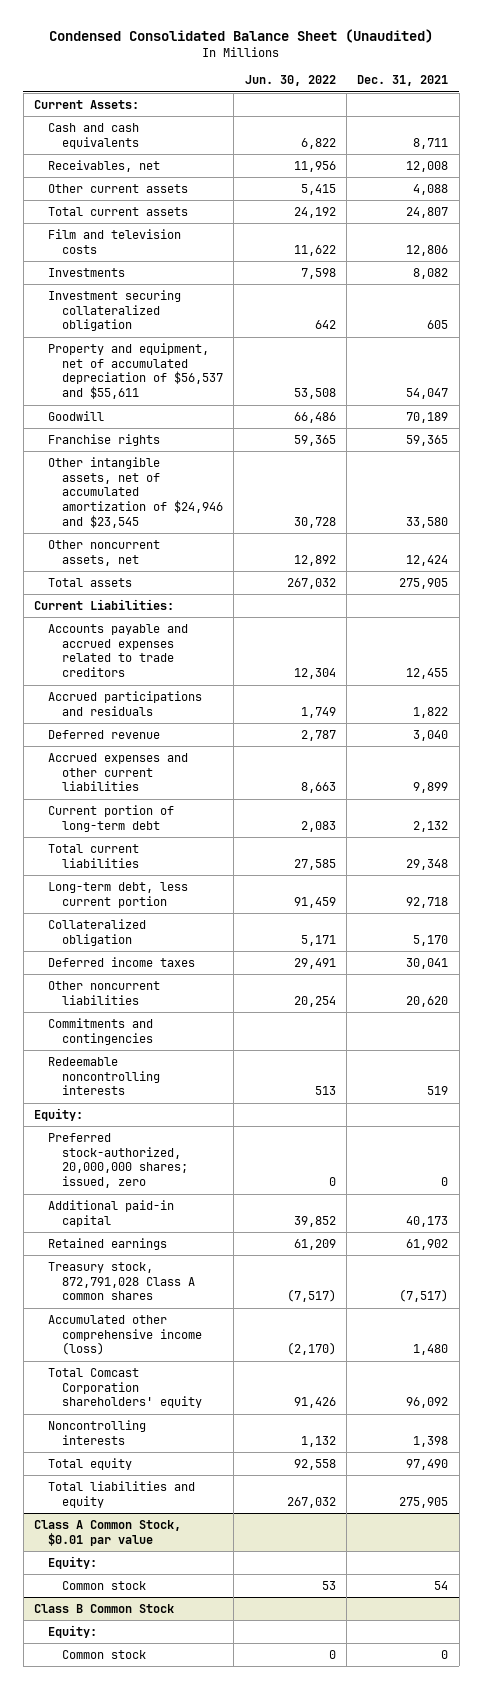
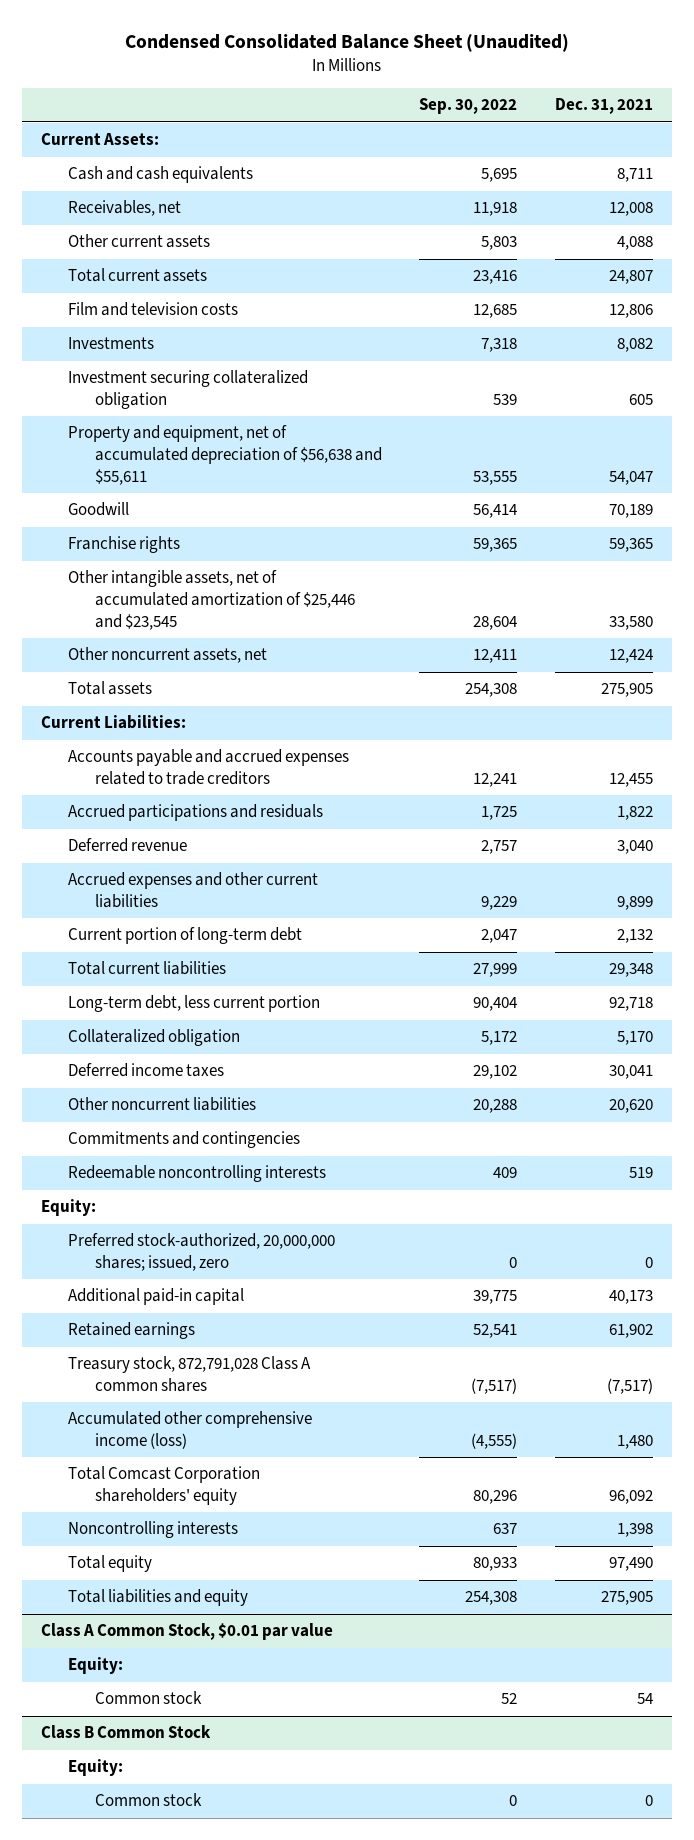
- | Jun. 30, 2022 | Dec. 31, 2021
+ | Sep. 30, 2022 | Dec. 31, 2021
- Property and equipment, net of accumulated depreciation of $56,537 and $55,611 | 53,508 | 54,047
+ Property and equipment, net of accumulated depreciation of $56,638 and $55,611 | 53,555 | 54,047
- Other intangible assets, net of accumulated amortization of $24,946 and $23,545 | 30,728 | 33,580
+ Other intangible assets, net of accumulated amortization of $25,446 and $23,545 | 28,604 | 33,580

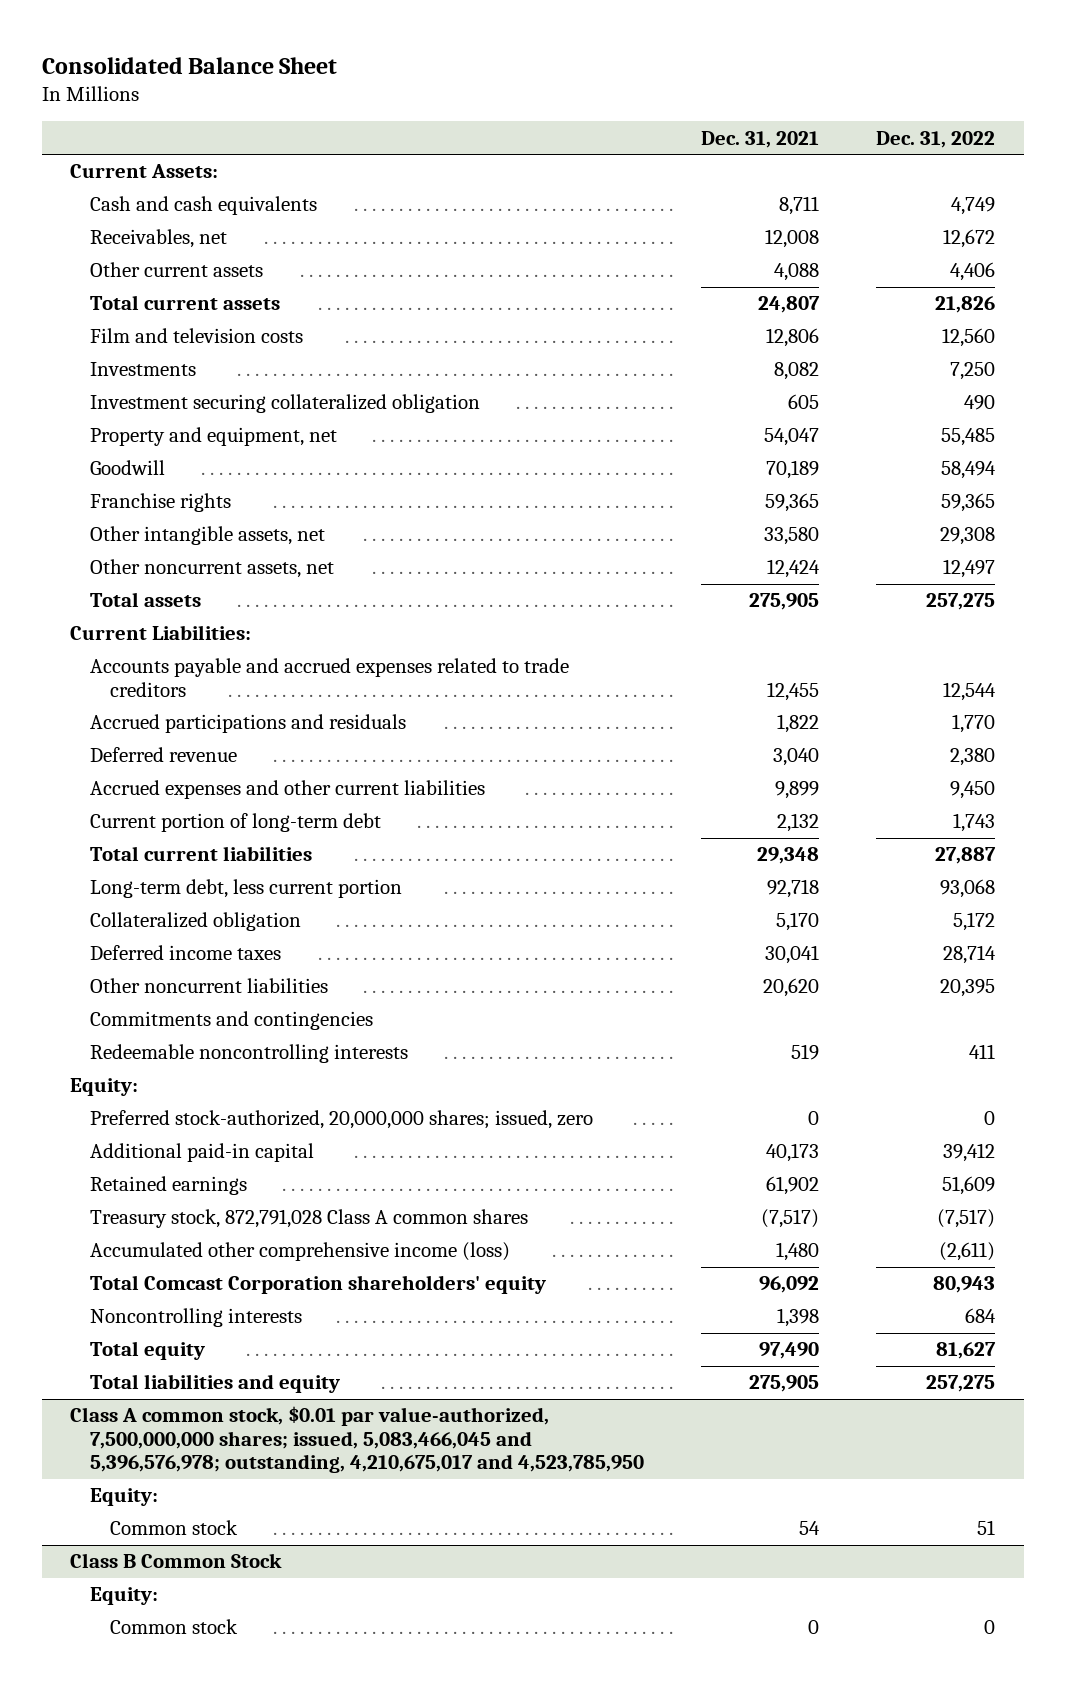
- Condensed Consolidated Balance Sheet (Unaudited)
+ Consolidated Balance Sheet
- | Sep. 30, 2022 | Dec. 31, 2021
+ | Dec. 31, 2021 | Dec. 31, 2022
- Property and equipment, net of accumulated depreciation of $56,638 and $55,611 | 53,555 | 54,047
+ Property and equipment, net | 54,047 | 55,485
- Other intangible assets, net of accumulated amortization of $25,446 and $23,545 | 28,604 | 33,580
+ Other intangible assets, net | 33,580 | 29,308
- Class A Common Stock, $0.01 par value
+ Class A common stock, $0.01 par value-authorized, 7,500,000,000 shares; issued, 5,083,466,045 and 5,396,576,978; outstanding, 4,210,675,017 and 4,523,785,950

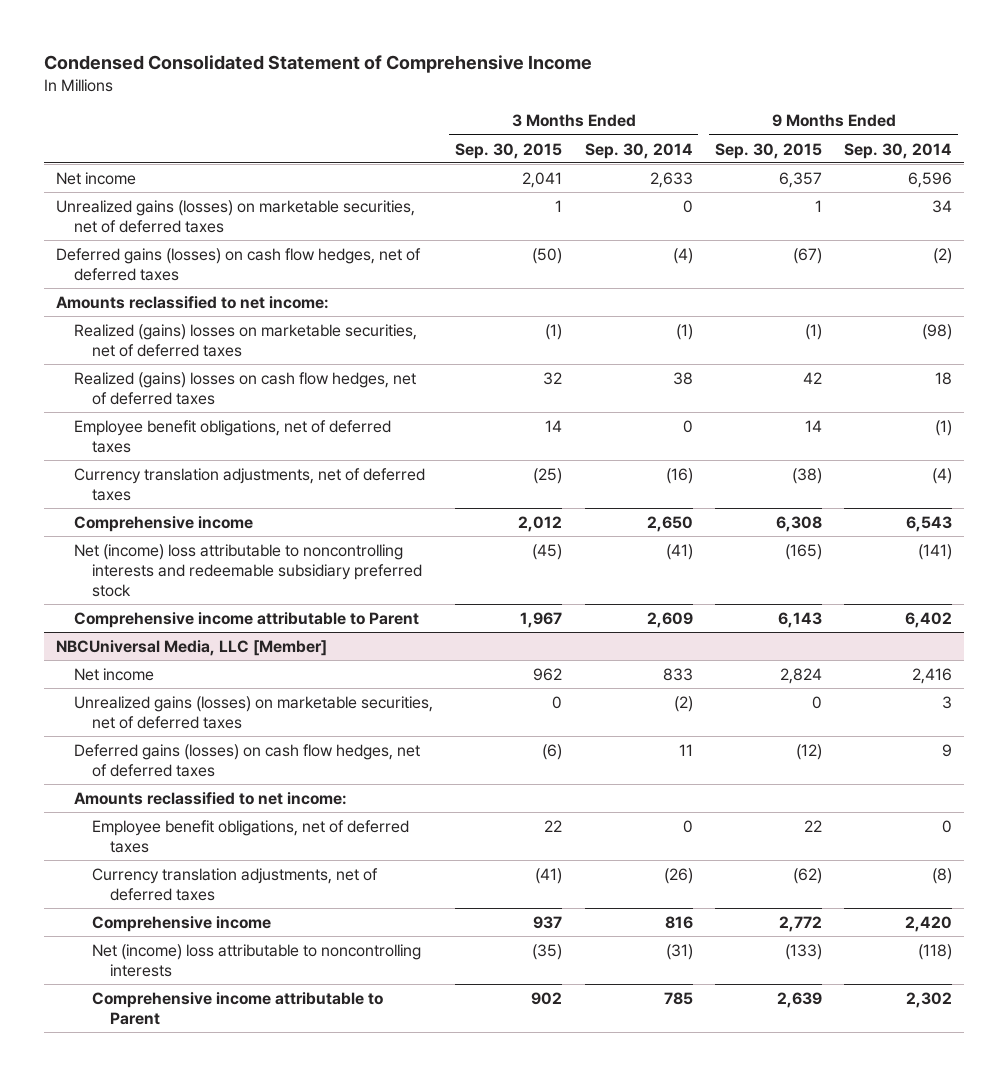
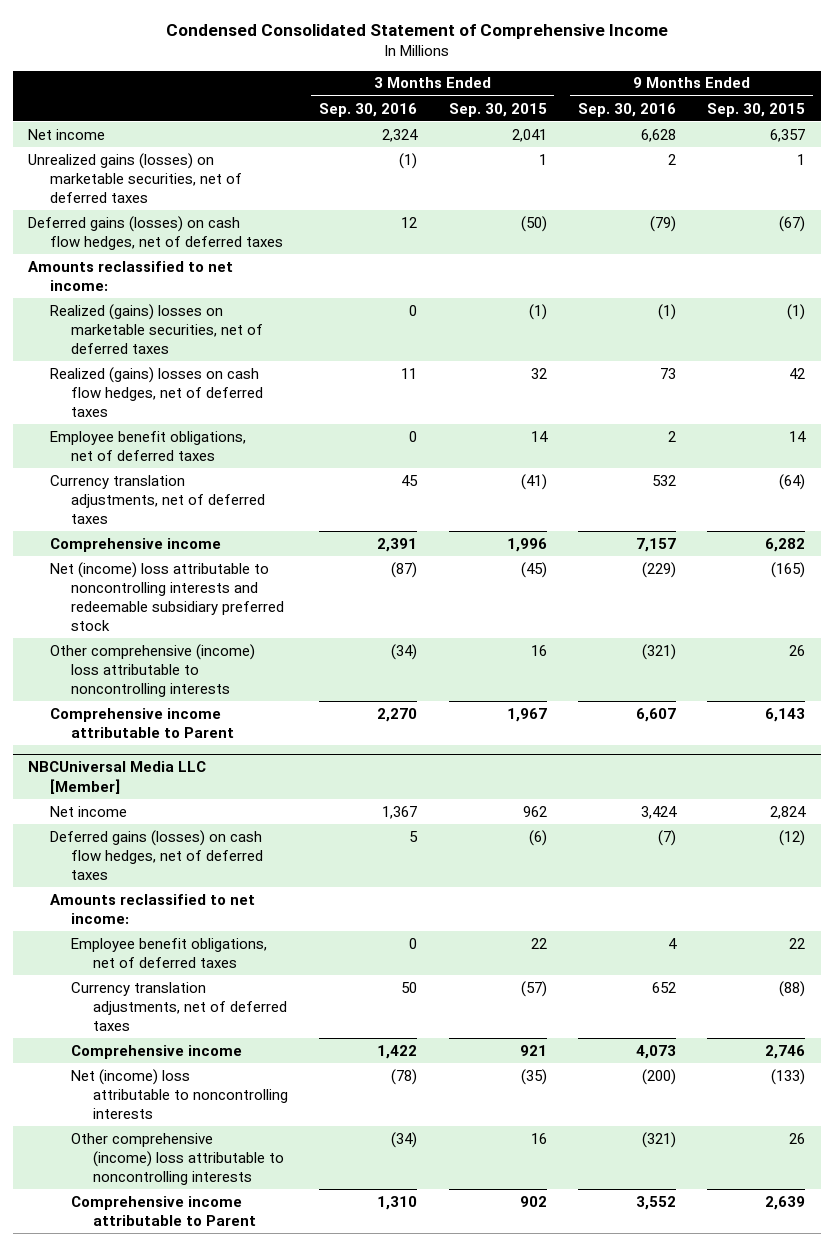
- | 3 Months Ended Sep. 30, 2015 | 3 Months Ended Sep. 30, 2014 | 9 Months Ended Sep. 30, 2015 | 9 Months Ended Sep. 30, 2014
+ | 3 Months Ended Sep. 30, 2016 | 3 Months Ended Sep. 30, 2015 | 9 Months Ended Sep. 30, 2016 | 9 Months Ended Sep. 30, 2015
- Currency translation adjustments, net of deferred taxes | (25) | (16) | (38) | (4)
- Comprehensive income | 2,012 | 2,650 | 6,308 | 6,543
+ Currency translation adjustments, net of deferred taxes | 45 | (41) | 532 | (64)
+ Comprehensive income | 2,391 | 1,996 | 7,157 | 6,282
+ Other comprehensive (income) loss attributable to noncontrolling interests | (34) | 16 | (321) | 26
- NBCUniversal Media, LLC [Member]
+ NBCUniversal Media LLC [Member]
- Unrealized gains (losses) on marketable securities, net of deferred taxes | 0 | (2) | 0 | 3
- Currency translation adjustments, net of deferred taxes | (41) | (26) | (62) | (8)
- Comprehensive income | 937 | 816 | 2,772 | 2,420
+ Currency translation adjustments, net of deferred taxes | 50 | (57) | 652 | (88)
+ Comprehensive income | 1,422 | 921 | 4,073 | 2,746
+ Other comprehensive (income) loss attributable to noncontrolling interests | (34) | 16 | (321) | 26

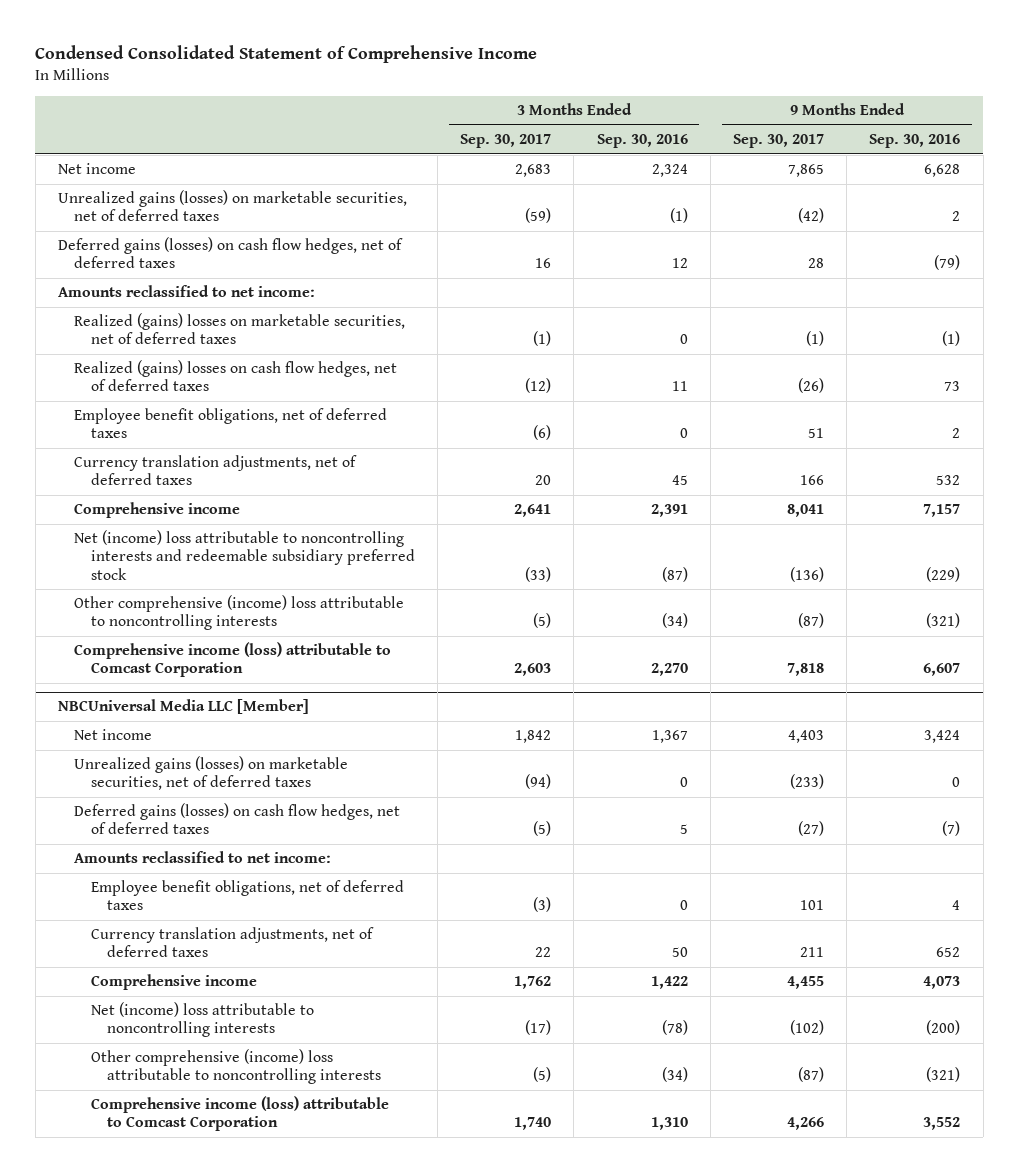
- | 3 Months Ended Sep. 30, 2016 | 3 Months Ended Sep. 30, 2015 | 9 Months Ended Sep. 30, 2016 | 9 Months Ended Sep. 30, 2015
+ | 3 Months Ended Sep. 30, 2017 | 3 Months Ended Sep. 30, 2016 | 9 Months Ended Sep. 30, 2017 | 9 Months Ended Sep. 30, 2016
- Comprehensive income attributable to Parent | 2,270 | 1,967 | 6,607 | 6,143
+ Comprehensive income (loss) attributable to Comcast Corporation | 2,603 | 2,270 | 7,818 | 6,607
@ NBCUniversal Media LLC [Member]
+ Unrealized gains (losses) on marketable securities, net of deferred taxes | (94) | 0 | (233) | 0
- Comprehensive income attributable to Parent | 1,310 | 902 | 3,552 | 2,639
+ Comprehensive income (loss) attributable to Comcast Corporation | 1,740 | 1,310 | 4,266 | 3,552

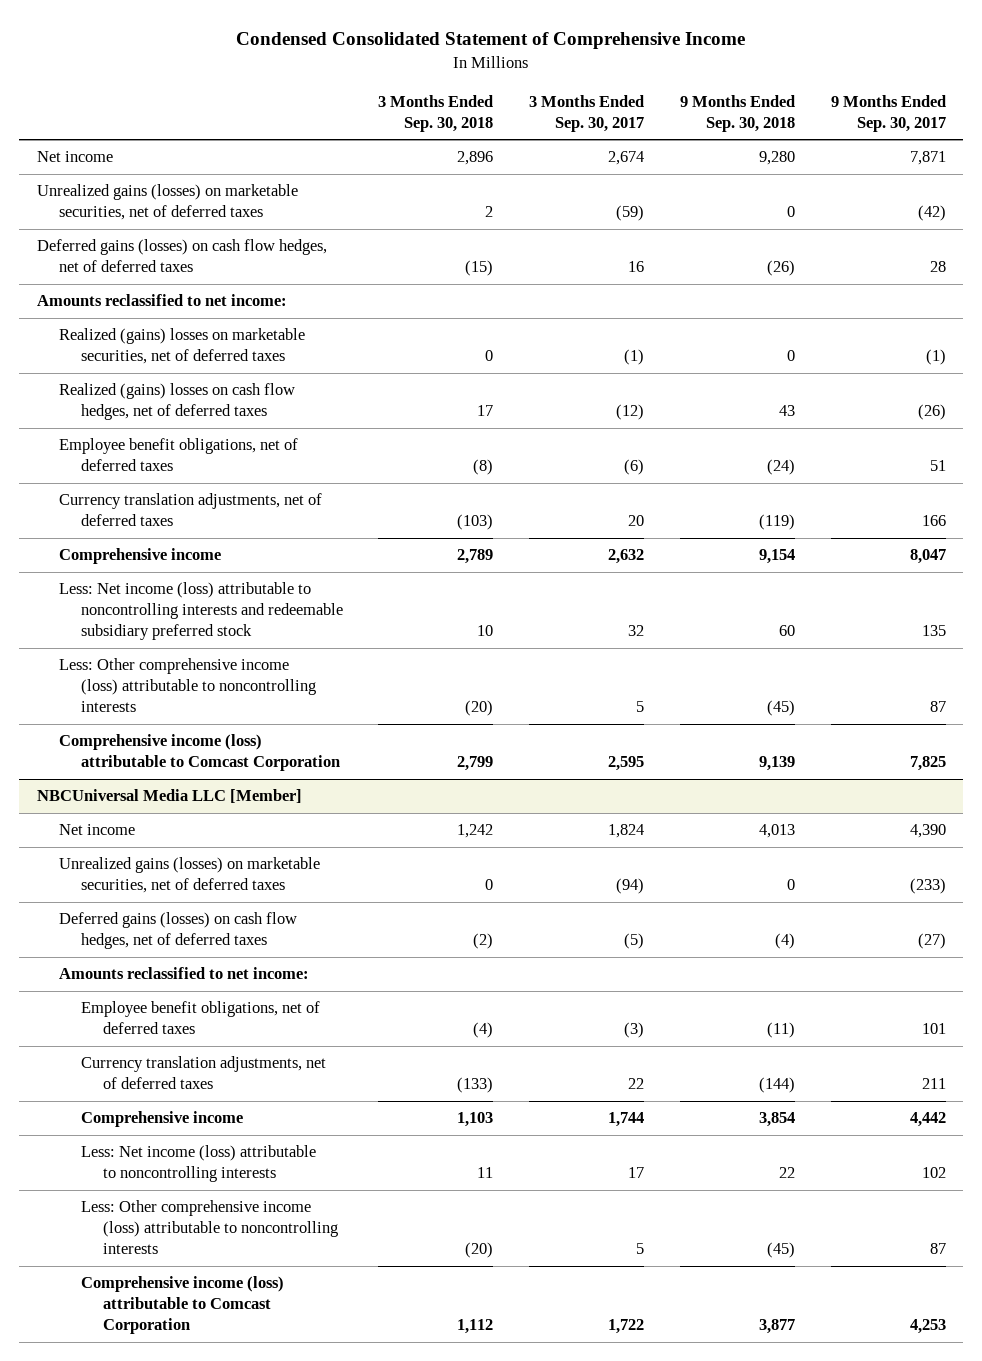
- | 3 Months Ended Sep. 30, 2017 | 3 Months Ended Sep. 30, 2016 | 9 Months Ended Sep. 30, 2017 | 9 Months Ended Sep. 30, 2016
+ | 3 Months Ended Sep. 30, 2018 | 3 Months Ended Sep. 30, 2017 | 9 Months Ended Sep. 30, 2018 | 9 Months Ended Sep. 30, 2017
- Net income | 2,683 | 2,324 | 7,865 | 6,628
+ Net income | 2,896 | 2,674 | 9,280 | 7,871
- Comprehensive income | 2,641 | 2,391 | 8,041 | 7,157
- Net (income) loss attributable to noncontrolling interests and redeemable subsidiary preferred stock | (33) | (87) | (136) | (229)
- Other comprehensive (income) loss attributable to noncontrolling interests | (5) | (34) | (87) | (321)
- Comprehensive income (loss) attributable to Comcast Corporation | 2,603 | 2,270 | 7,818 | 6,607
+ Comprehensive income | 2,789 | 2,632 | 9,154 | 8,047
+ Less: Net income (loss) attributable to noncontrolling interests and redeemable subsidiary preferred stock | 10 | 32 | 60 | 135
+ Less: Other comprehensive income (loss) attributable to noncontrolling interests | (20) | 5 | (45) | 87
+ Comprehensive income (loss) attributable to Comcast Corporation | 2,799 | 2,595 | 9,139 | 7,825
@ NBCUniversal Media LLC [Member]
- Net income | 1,842 | 1,367 | 4,403 | 3,424
+ Net income | 1,242 | 1,824 | 4,013 | 4,390
- Comprehensive income | 1,762 | 1,422 | 4,455 | 4,073
- Net (income) loss attributable to noncontrolling interests | (17) | (78) | (102) | (200)
- Other comprehensive (income) loss attributable to noncontrolling interests | (5) | (34) | (87) | (321)
- Comprehensive income (loss) attributable to Comcast Corporation | 1,740 | 1,310 | 4,266 | 3,552
+ Comprehensive income | 1,103 | 1,744 | 3,854 | 4,442
+ Less: Net income (loss) attributable to noncontrolling interests | 11 | 17 | 22 | 102
+ Less: Other comprehensive income (loss) attributable to noncontrolling interests | (20) | 5 | (45) | 87
+ Comprehensive income (loss) attributable to Comcast Corporation | 1,112 | 1,722 | 3,877 | 4,253

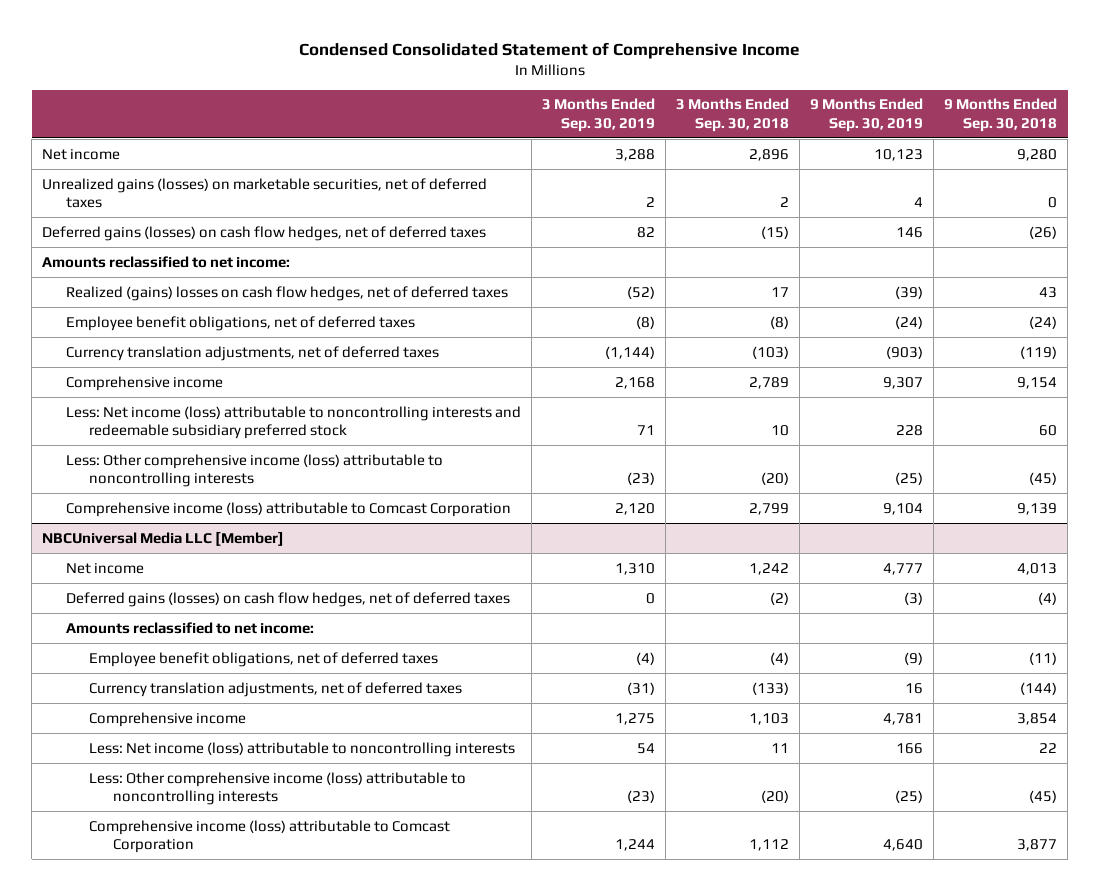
- | 3 Months Ended Sep. 30, 2018 | 3 Months Ended Sep. 30, 2017 | 9 Months Ended Sep. 30, 2018 | 9 Months Ended Sep. 30, 2017
+ | 3 Months Ended Sep. 30, 2019 | 3 Months Ended Sep. 30, 2018 | 9 Months Ended Sep. 30, 2019 | 9 Months Ended Sep. 30, 2018
- Realized (gains) losses on marketable securities, net of deferred taxes | 0 | (1) | 0 | (1)
@ NBCUniversal Media LLC [Member]
- Unrealized gains (losses) on marketable securities, net of deferred taxes | 0 | (94) | 0 | (233)

